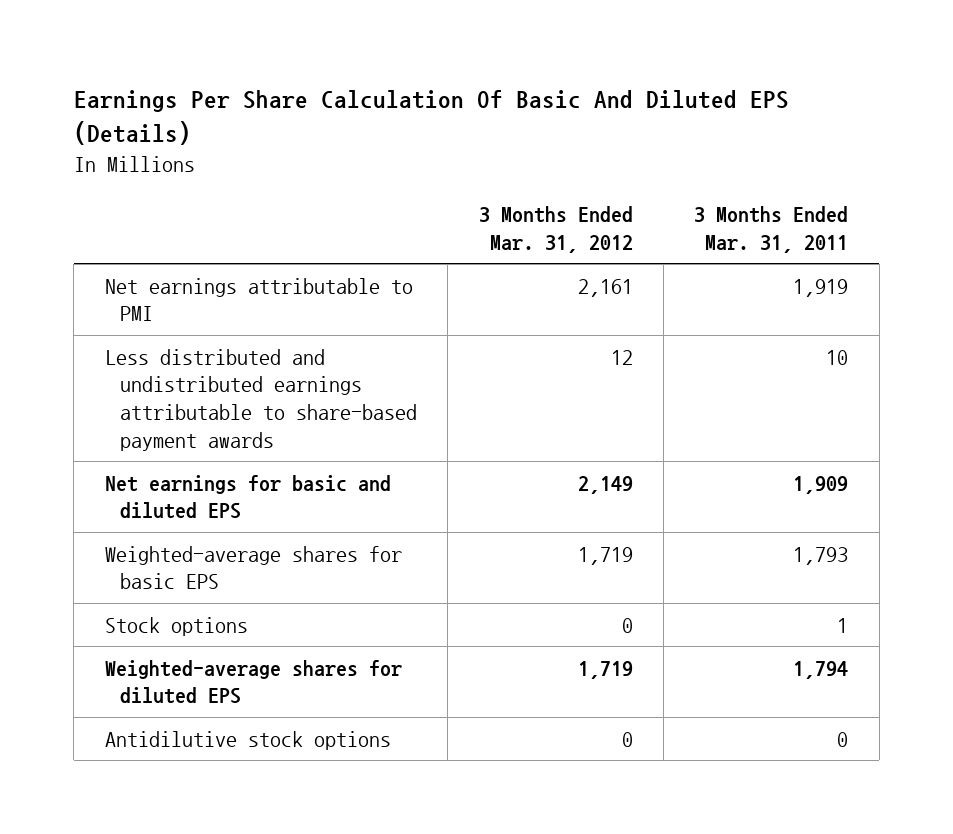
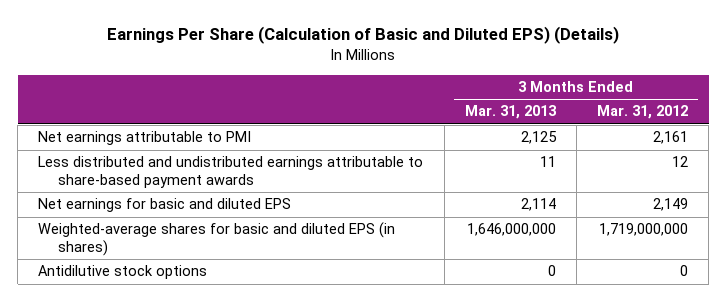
- Earnings Per Share Calculation Of Basic And Diluted EPS (Details)
+ Earnings Per Share (Calculation of Basic and Diluted EPS) (Details)
- | 3 Months Ended Mar. 31, 2012 | 3 Months Ended Mar. 31, 2011
+ | 3 Months Ended Mar. 31, 2013 | 3 Months Ended Mar. 31, 2012
- Weighted-average shares for basic EPS | 1,719 | 1,793
- Stock options | 0 | 1
- Weighted-average shares for diluted EPS | 1,719 | 1,794
+ Weighted-average shares for basic and diluted EPS (in shares) | 1,646,000,000 | 1,719,000,000

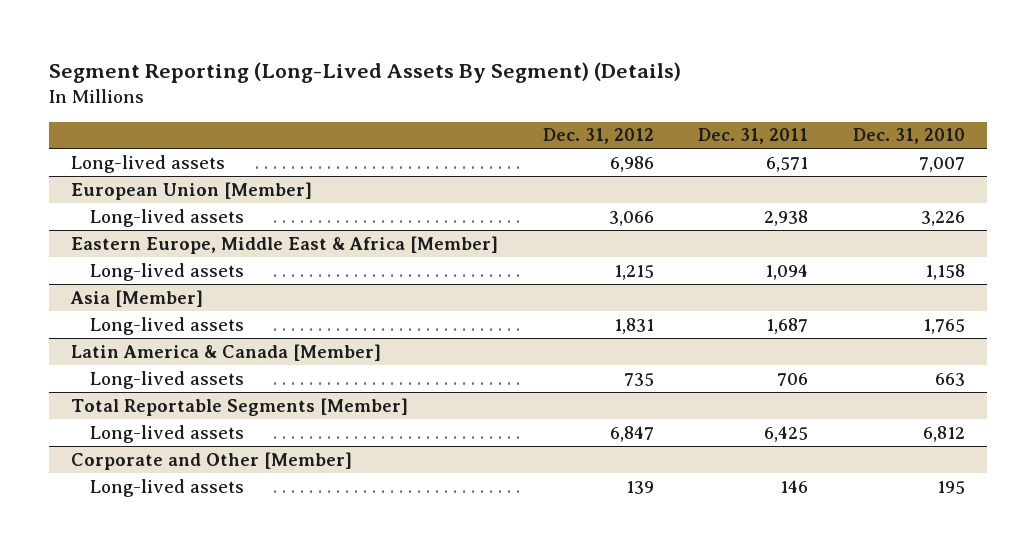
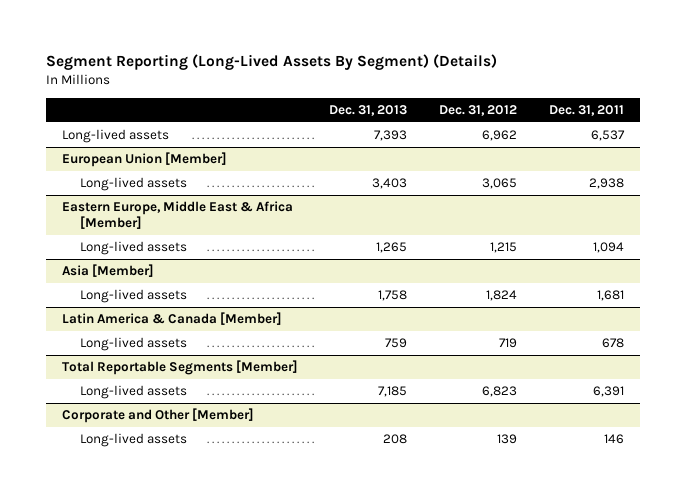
- | Dec. 31, 2012 | Dec. 31, 2011 | Dec. 31, 2010
+ | Dec. 31, 2013 | Dec. 31, 2012 | Dec. 31, 2011
- Long-lived assets | 6,986 | 6,571 | 7,007
+ Long-lived assets | 7,393 | 6,962 | 6,537
@ European Union [Member]
- Long-lived assets | 3,066 | 2,938 | 3,226
+ Long-lived assets | 3,403 | 3,065 | 2,938
@ Asia [Member]
- Long-lived assets | 1,831 | 1,687 | 1,765
+ Long-lived assets | 1,758 | 1,824 | 1,681
@ Latin America & Canada [Member]
- Long-lived assets | 735 | 706 | 663
+ Long-lived assets | 759 | 719 | 678
@ Total Reportable Segments [Member]
- Long-lived assets | 6,847 | 6,425 | 6,812
+ Long-lived assets | 7,185 | 6,823 | 6,391

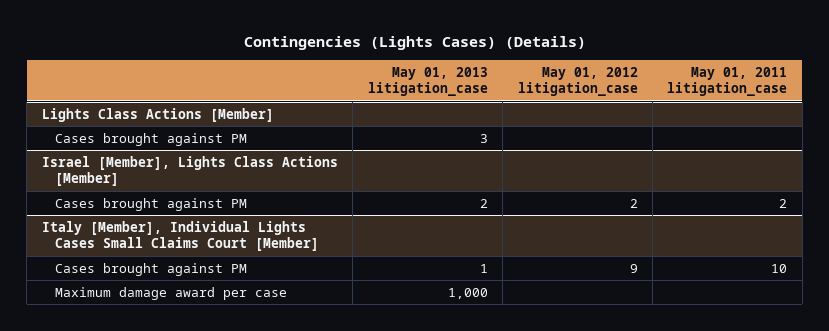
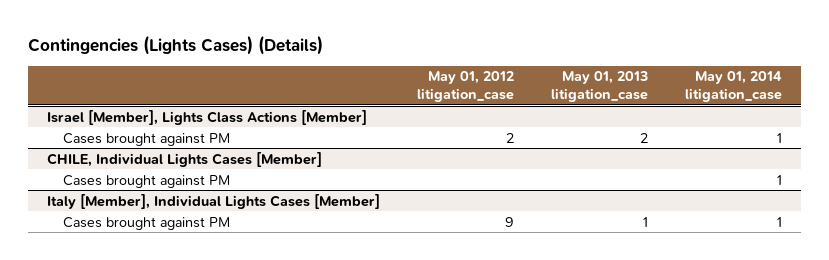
- | May 01, 2013 litigation_case | May 01, 2012 litigation_case | May 01, 2011 litigation_case
+ | May 01, 2012 litigation_case | May 01, 2013 litigation_case | May 01, 2014 litigation_case
- Lights Class Actions [Member]
- Cases brought against PM | 3 | |
- Italy [Member], Individual Lights Cases Small Claims Court [Member]
+ CHILE, Individual Lights Cases [Member]
+ Cases brought against PM | | | 1
+ Italy [Member], Individual Lights Cases [Member]
- Maximum damage award per case | 1,000 | |

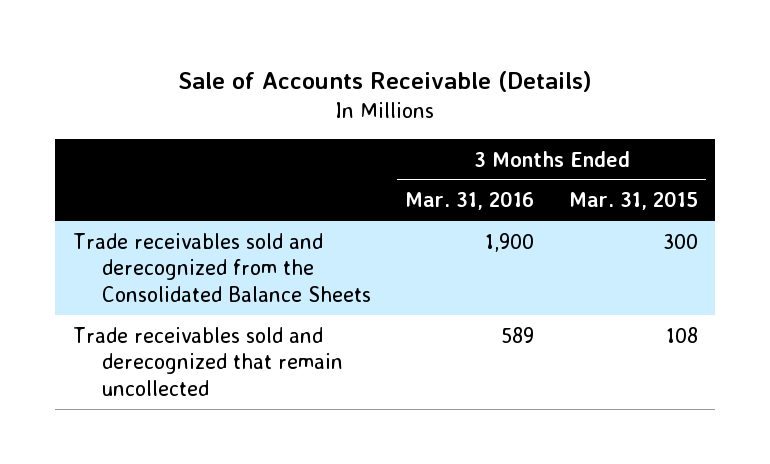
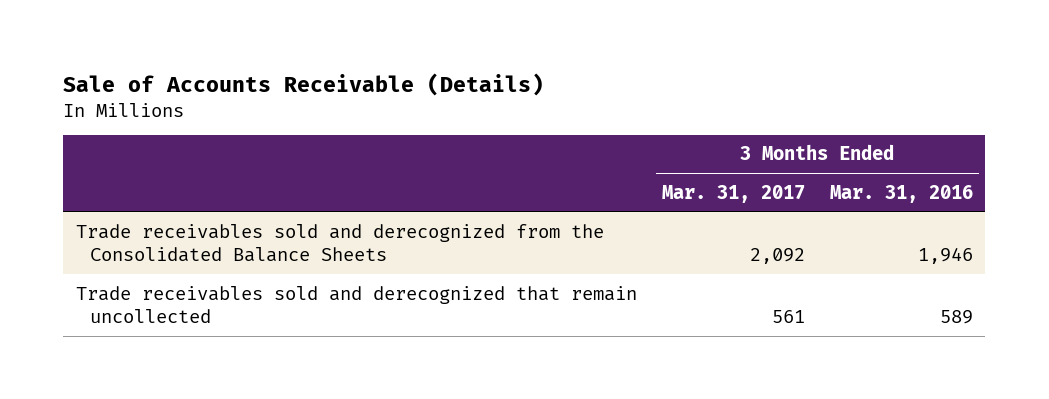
- | 3 Months Ended Mar. 31, 2016 | 3 Months Ended Mar. 31, 2015
+ | 3 Months Ended Mar. 31, 2017 | 3 Months Ended Mar. 31, 2016
- Trade receivables sold and derecognized from the Consolidated Balance Sheets | 1,900 | 300
+ Trade receivables sold and derecognized from the Consolidated Balance Sheets | 2,092 | 1,946

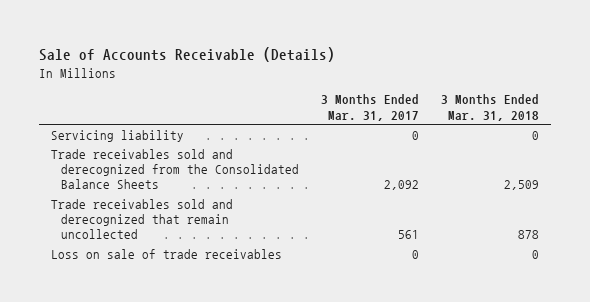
- | 3 Months Ended Mar. 31, 2017 | 3 Months Ended Mar. 31, 2016
+ | 3 Months Ended Mar. 31, 2017 | 3 Months Ended Mar. 31, 2018
+ Servicing liability | 0 | 0
+ Loss on sale of trade receivables | 0 | 0

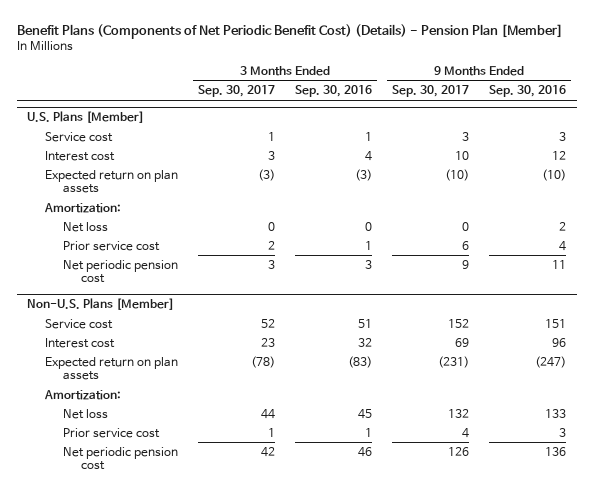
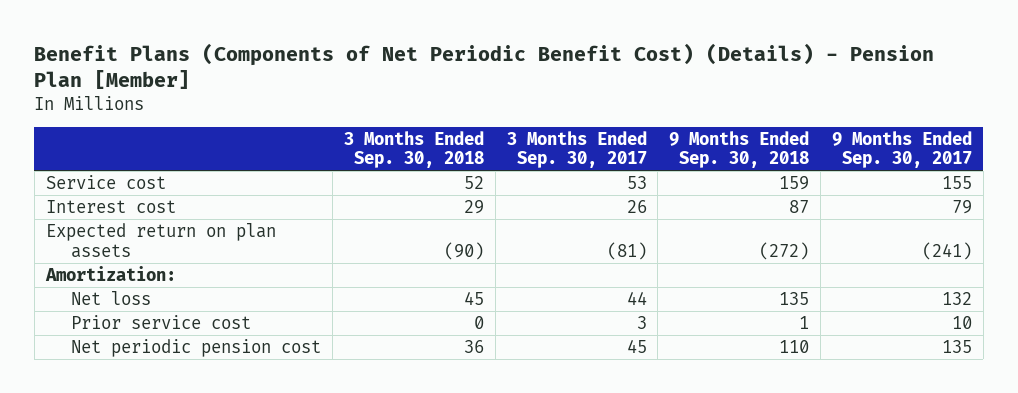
- | 3 Months Ended Sep. 30, 2017 | 3 Months Ended Sep. 30, 2016 | 9 Months Ended Sep. 30, 2017 | 9 Months Ended Sep. 30, 2016
+ | 3 Months Ended Sep. 30, 2018 | 3 Months Ended Sep. 30, 2017 | 9 Months Ended Sep. 30, 2018 | 9 Months Ended Sep. 30, 2017
- U.S. Plans [Member]
- Service cost | 1 | 1 | 3 | 3
- Interest cost | 3 | 4 | 10 | 12
- Expected return on plan assets | (3) | (3) | (10) | (10)
- Amortization:
- Net loss | 0 | 0 | 0 | 2
- Prior service cost | 2 | 1 | 6 | 4
- Net periodic pension cost | 3 | 3 | 9 | 11
- Non-U.S. Plans [Member]
- Service cost | 52 | 51 | 152 | 151
- Interest cost | 23 | 32 | 69 | 96
- Expected return on plan assets | (78) | (83) | (231) | (247)
+ Service cost | 52 | 53 | 159 | 155
+ Interest cost | 29 | 26 | 87 | 79
+ Expected return on plan assets | (90) | (81) | (272) | (241)
- Prior service cost | 1 | 1 | 4 | 3
- Net periodic pension cost | 42 | 46 | 126 | 136
+ Prior service cost | 0 | 3 | 1 | 10
+ Net periodic pension cost | 36 | 45 | 110 | 135

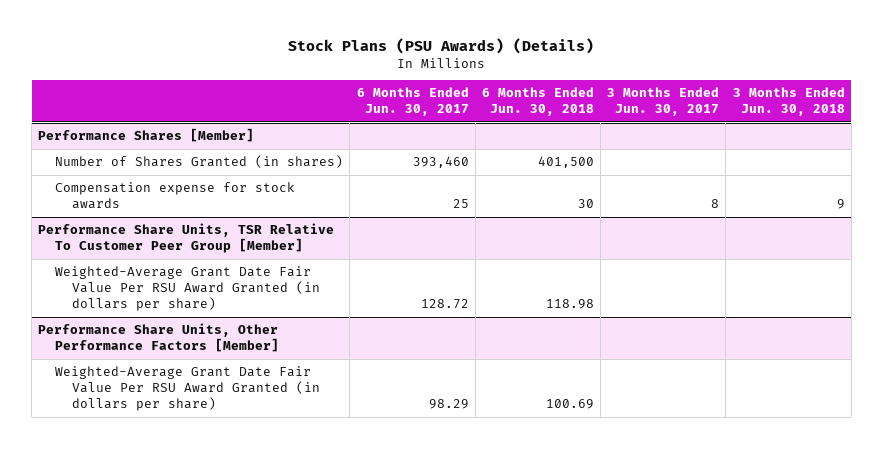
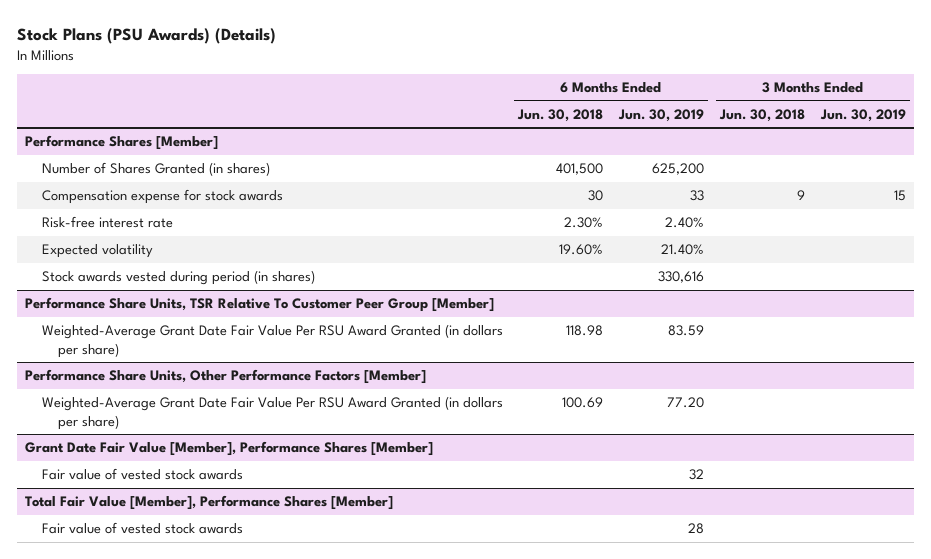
- | 6 Months Ended Jun. 30, 2017 | 6 Months Ended Jun. 30, 2018 | 3 Months Ended Jun. 30, 2017 | 3 Months Ended Jun. 30, 2018
+ | 6 Months Ended Jun. 30, 2018 | 6 Months Ended Jun. 30, 2019 | 3 Months Ended Jun. 30, 2018 | 3 Months Ended Jun. 30, 2019
@ Performance Shares [Member]
+ Risk-free interest rate | 2.30% | 2.40% | |
+ Expected volatility | 19.60% | 21.40% | |
+ Stock awards vested during period (in shares) | | 330,616 | |
+ Grant Date Fair Value [Member], Performance Shares [Member]
+ Fair value of vested stock awards | | 32 | |
+ Total Fair Value [Member], Performance Shares [Member]
+ Fair value of vested stock awards | | 28 | |

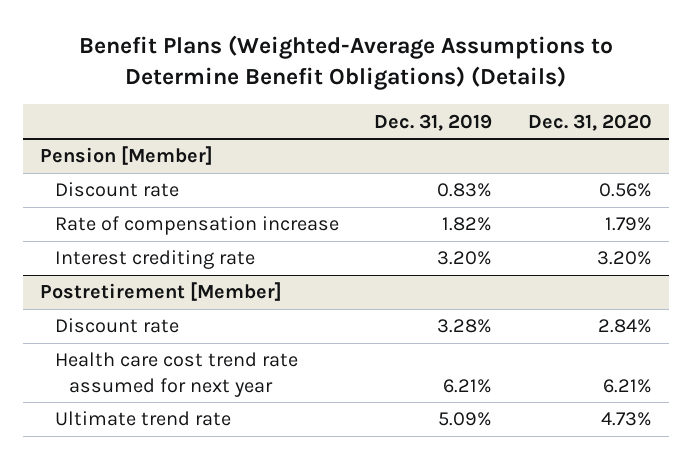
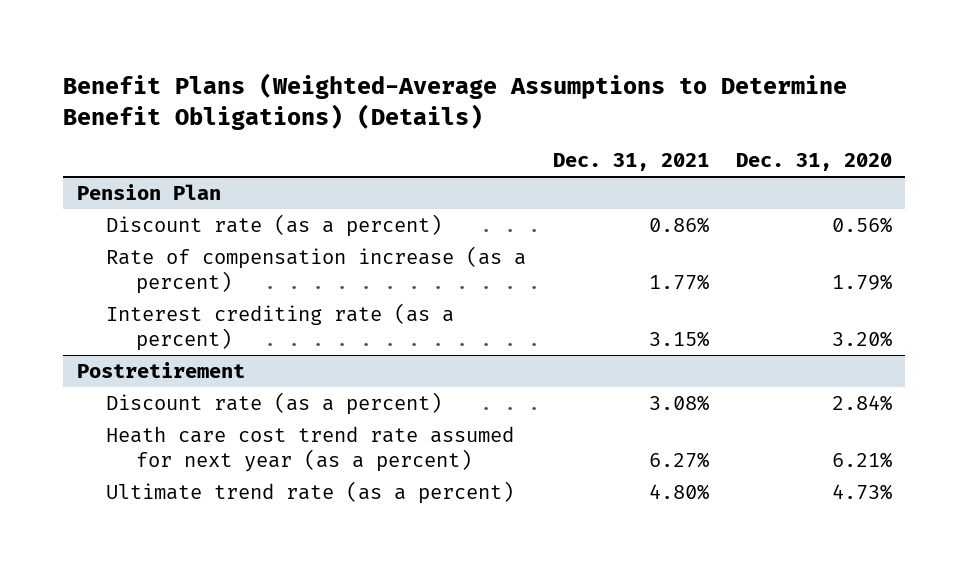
- | Dec. 31, 2019 | Dec. 31, 2020
+ | Dec. 31, 2021 | Dec. 31, 2020
- Pension [Member]
- Discount rate | 0.83% | 0.56%
- Rate of compensation increase | 1.82% | 1.79%
- Interest crediting rate | 3.20% | 3.20%
- Postretirement [Member]
- Discount rate | 3.28% | 2.84%
- Health care cost trend rate assumed for next year | 6.21% | 6.21%
- Ultimate trend rate | 5.09% | 4.73%
+ Pension Plan
+ Discount rate (as a percent) | 0.86% | 0.56%
+ Rate of compensation increase (as a percent) | 1.77% | 1.79%
+ Interest crediting rate (as a percent) | 3.15% | 3.20%
+ Postretirement
+ Discount rate (as a percent) | 3.08% | 2.84%
+ Heath care cost trend rate assumed for next year (as a percent) | 6.27% | 6.21%
+ Ultimate trend rate (as a percent) | 4.80% | 4.73%

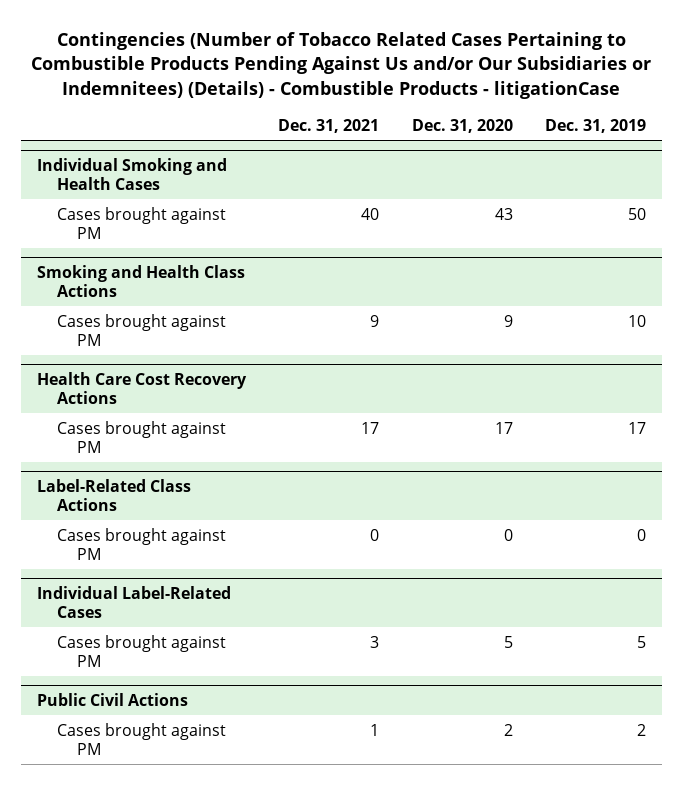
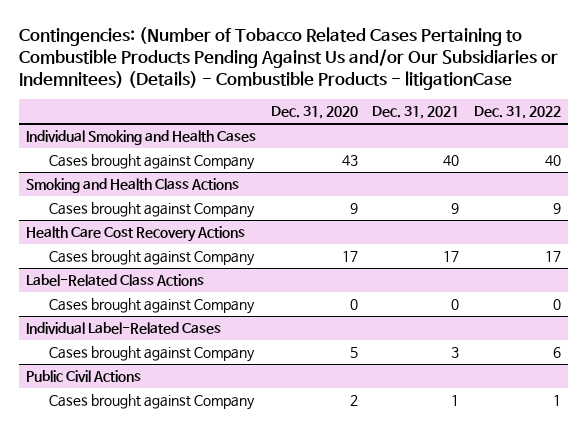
- Contingencies (Number of Tobacco Related Cases Pertaining to Combustible Products Pending Against Us and/or Our Subsidiaries or Indemnitees) (Details) - Combustible Products - litigationCase
+ Contingencies: (Number of Tobacco Related Cases Pertaining to Combustible Products Pending Against Us and/or Our Subsidiaries or Indemnitees) (Details) - Combustible Products - litigationCase
- | Dec. 31, 2021 | Dec. 31, 2020 | Dec. 31, 2019
+ | Dec. 31, 2020 | Dec. 31, 2021 | Dec. 31, 2022
@ Individual Smoking and Health Cases
- Cases brought against PM | 40 | 43 | 50
+ Cases brought against Company | 43 | 40 | 40
@ Smoking and Health Class Actions
- Cases brought against PM | 9 | 9 | 10
+ Cases brought against Company | 9 | 9 | 9
@ Health Care Cost Recovery Actions
- Cases brought against PM | 17 | 17 | 17
+ Cases brought against Company | 17 | 17 | 17
@ Label-Related Class Actions
- Cases brought against PM | 0 | 0 | 0
+ Cases brought against Company | 0 | 0 | 0
@ Individual Label-Related Cases
- Cases brought against PM | 3 | 5 | 5
+ Cases brought against Company | 5 | 3 | 6
@ Public Civil Actions
- Cases brought against PM | 1 | 2 | 2
+ Cases brought against Company | 2 | 1 | 1

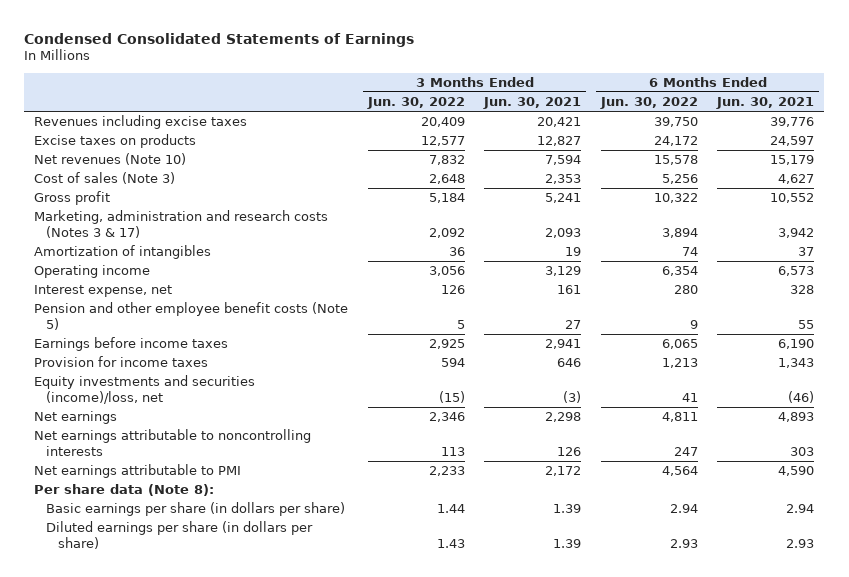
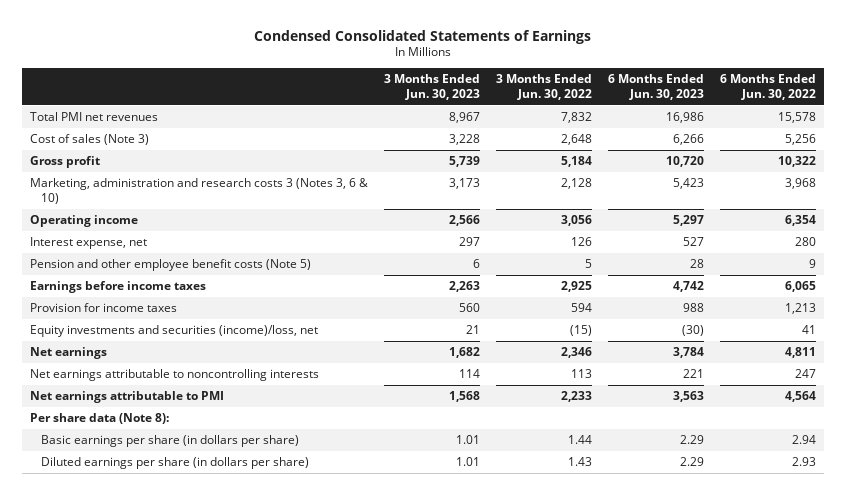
- | 3 Months Ended Jun. 30, 2022 | 3 Months Ended Jun. 30, 2021 | 6 Months Ended Jun. 30, 2022 | 6 Months Ended Jun. 30, 2021
+ | 3 Months Ended Jun. 30, 2023 | 3 Months Ended Jun. 30, 2022 | 6 Months Ended Jun. 30, 2023 | 6 Months Ended Jun. 30, 2022
- Revenues including excise taxes | 20,409 | 20,421 | 39,750 | 39,776
- Excise taxes on products | 12,577 | 12,827 | 24,172 | 24,597
- Net revenues (Note 10) | 7,832 | 7,594 | 15,578 | 15,179
+ Total PMI net revenues | 8,967 | 7,832 | 16,986 | 15,578
- Marketing, administration and research costs (Notes 3 & 17) | 2,092 | 2,093 | 3,894 | 3,942
- Amortization of intangibles | 36 | 19 | 74 | 37
+ Marketing, administration and research costs 3 (Notes 3, 6 & 10) | 3,173 | 2,128 | 5,423 | 3,968

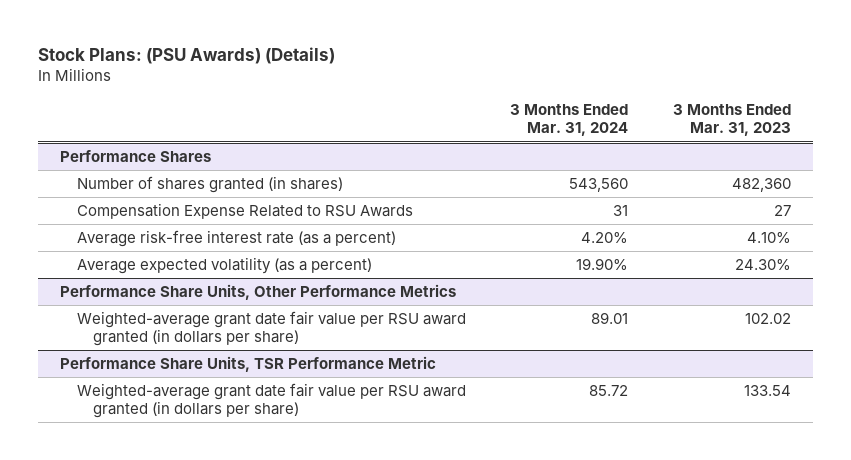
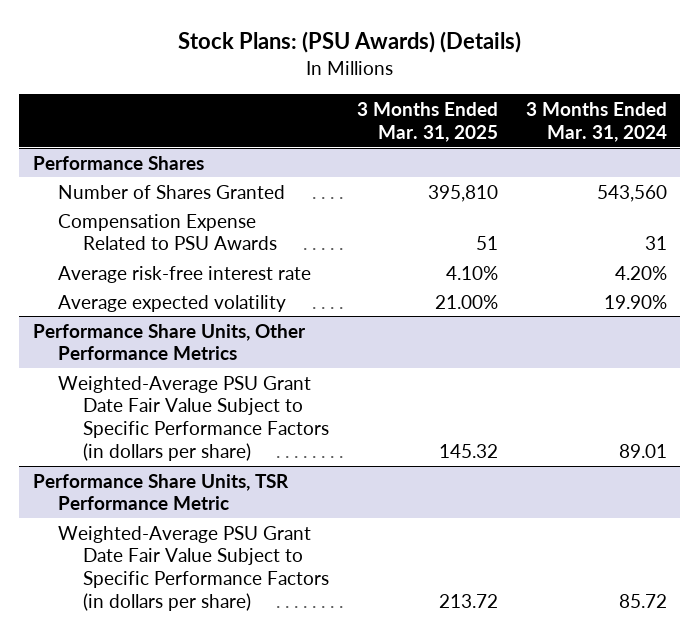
- | 3 Months Ended Mar. 31, 2024 | 3 Months Ended Mar. 31, 2023
+ | 3 Months Ended Mar. 31, 2025 | 3 Months Ended Mar. 31, 2024
@ Performance Shares
- Number of shares granted (in shares) | 543,560 | 482,360
- Compensation Expense Related to RSU Awards | 31 | 27
- Average risk-free interest rate (as a percent) | 4.20% | 4.10%
- Average expected volatility (as a percent) | 19.90% | 24.30%
+ Number of Shares Granted | 395,810 | 543,560
+ Compensation Expense Related to PSU Awards | 51 | 31
+ Average risk-free interest rate | 4.10% | 4.20%
+ Average expected volatility | 21.00% | 19.90%
@ Performance Share Units, Other Performance Metrics
- Weighted-average grant date fair value per RSU award granted (in dollars per share) | 89.01 | 102.02
+ Weighted-Average PSU Grant Date Fair Value Subject to Specific Performance Factors (in dollars per share) | 145.32 | 89.01
@ Performance Share Units, TSR Performance Metric
- Weighted-average grant date fair value per RSU award granted (in dollars per share) | 85.72 | 133.54
+ Weighted-Average PSU Grant Date Fair Value Subject to Specific Performance Factors (in dollars per share) | 213.72 | 85.72

